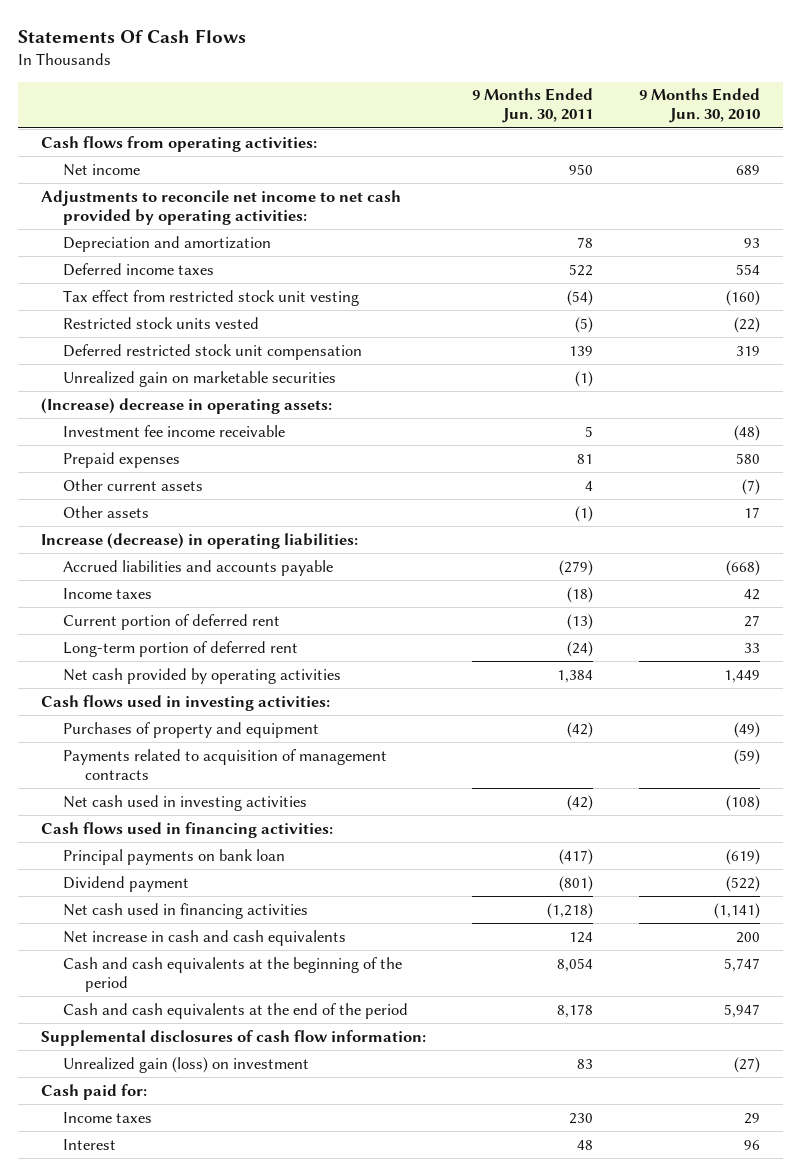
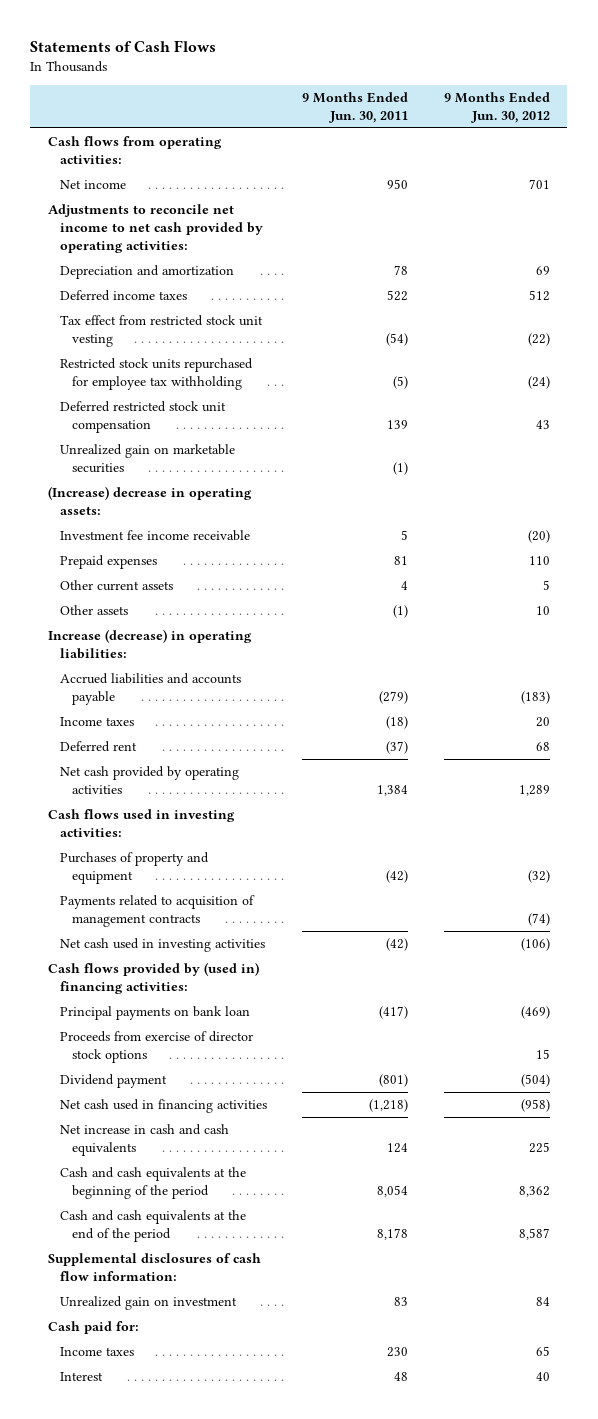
- Statements Of Cash Flows
+ Statements of Cash Flows
- | 9 Months Ended Jun. 30, 2011 | 9 Months Ended Jun. 30, 2010
+ | 9 Months Ended Jun. 30, 2011 | 9 Months Ended Jun. 30, 2012
- Restricted stock units vested | (5) | (22)
+ Restricted stock units repurchased for employee tax withholding | (5) | (24)
- Current portion of deferred rent | (13) | 27
- Long-term portion of deferred rent | (24) | 33
+ Deferred rent | (37) | 68
- Cash flows used in financing activities:
+ Cash flows provided by (used in) financing activities:
+ Proceeds from exercise of director stock options | | 15
- Unrealized gain (loss) on investment | 83 | (27)
+ Unrealized gain on investment | 83 | 84

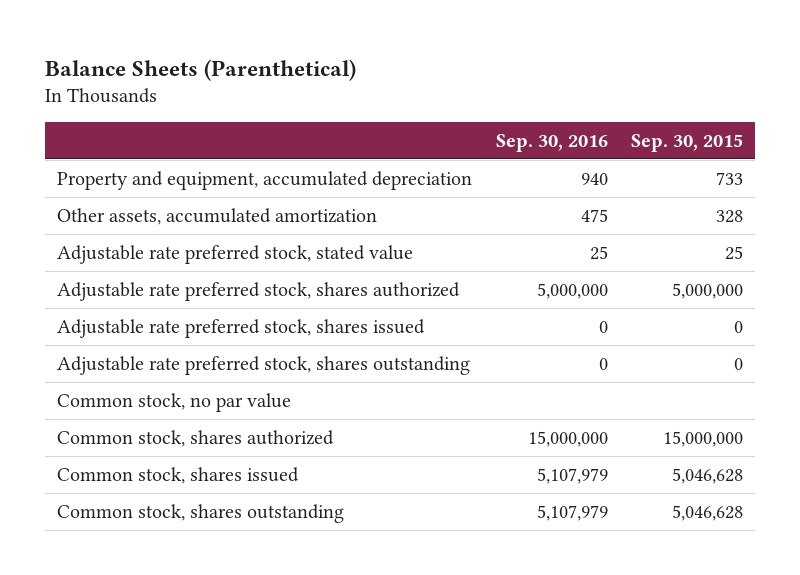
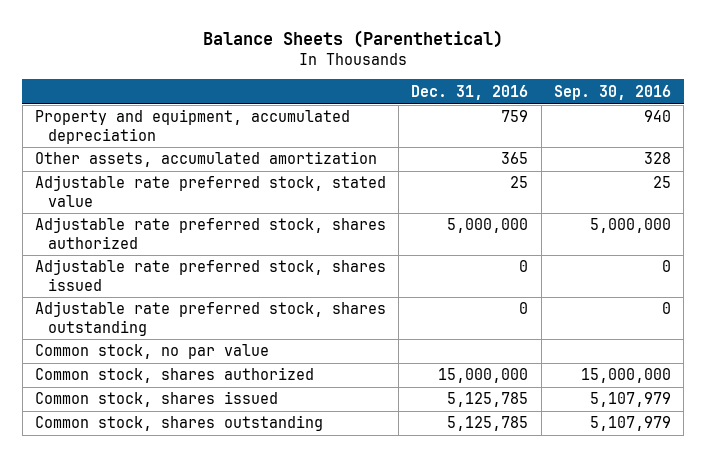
- | Sep. 30, 2016 | Sep. 30, 2015
+ | Dec. 31, 2016 | Sep. 30, 2016
- Other assets, accumulated amortization | 475 | 328
+ Other assets, accumulated amortization | 365 | 328

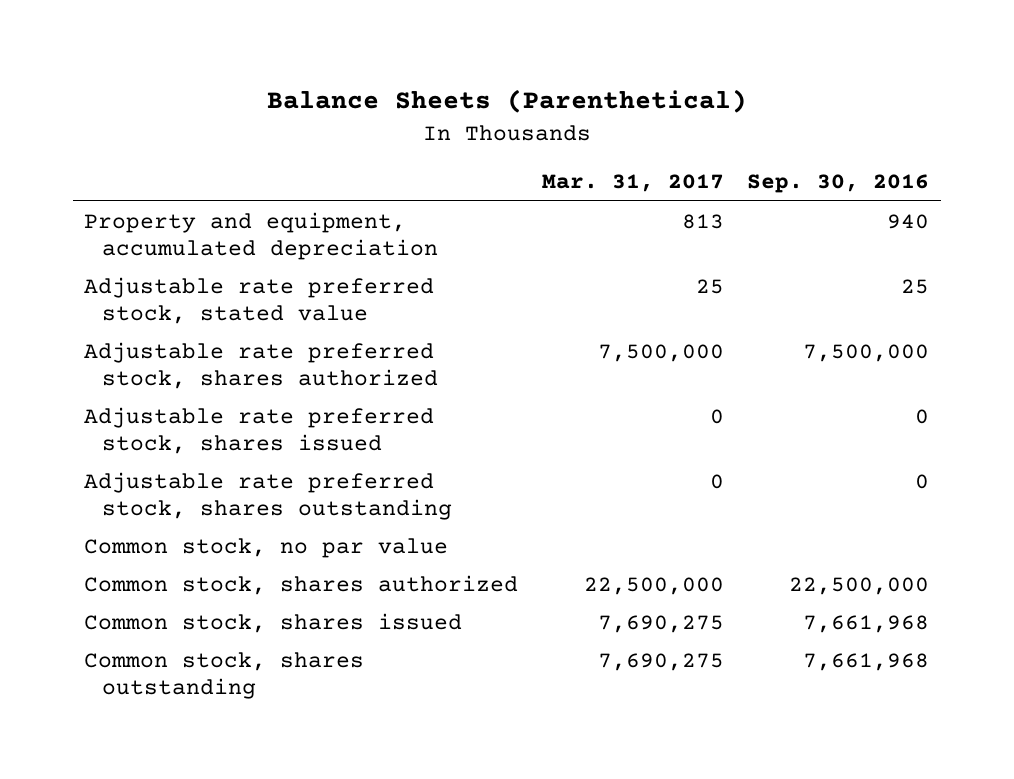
- | Dec. 31, 2016 | Sep. 30, 2016
+ | Mar. 31, 2017 | Sep. 30, 2016
- Other assets, accumulated amortization | 365 | 328
- Adjustable rate preferred stock, shares authorized | 5,000,000 | 5,000,000
+ Adjustable rate preferred stock, shares authorized | 7,500,000 | 7,500,000
- Common stock, shares authorized | 15,000,000 | 15,000,000
- Common stock, shares issued | 5,125,785 | 5,107,979
- Common stock, shares outstanding | 5,125,785 | 5,107,979
+ Common stock, shares authorized | 22,500,000 | 22,500,000
+ Common stock, shares issued | 7,690,275 | 7,661,968
+ Common stock, shares outstanding | 7,690,275 | 7,661,968

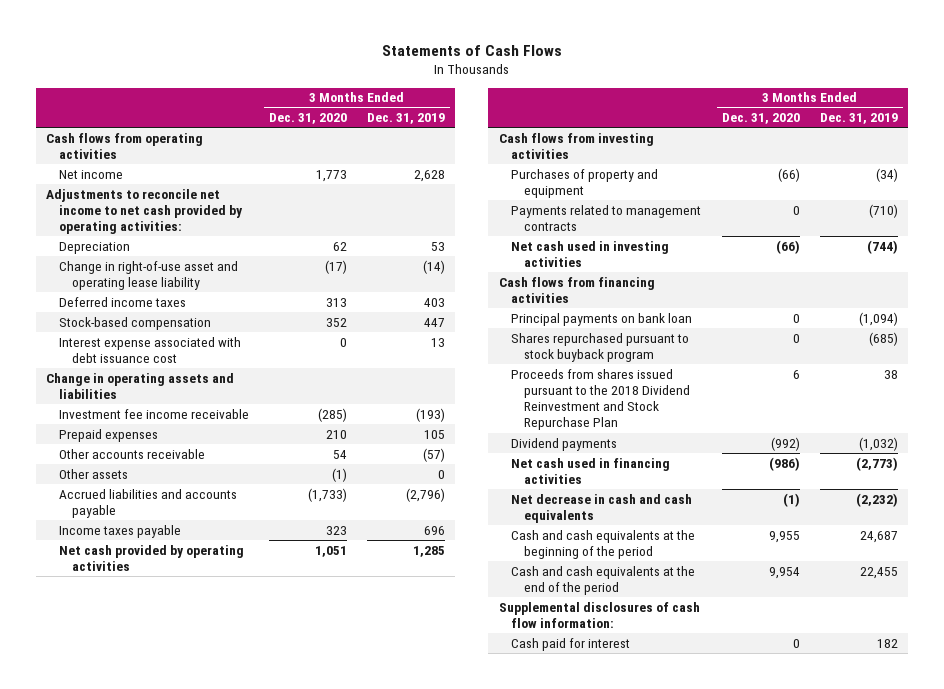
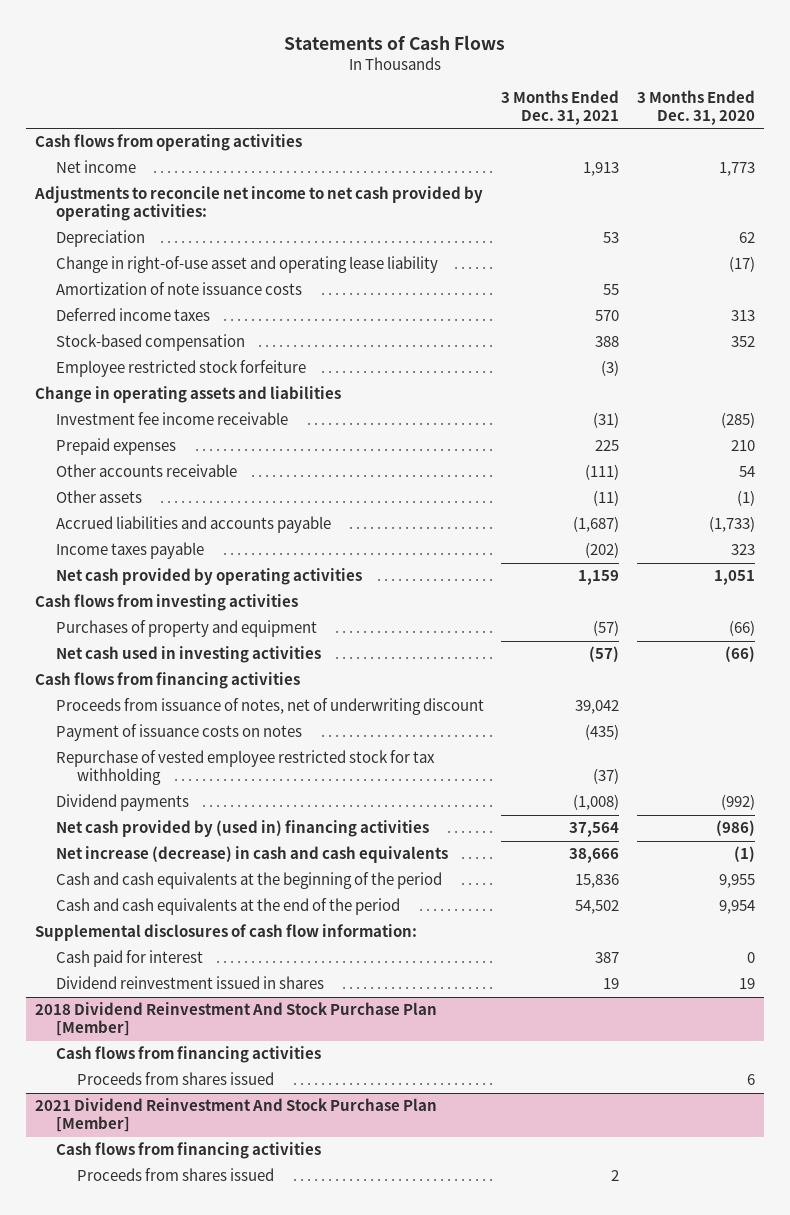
- | 3 Months Ended Dec. 31, 2020 | 3 Months Ended Dec. 31, 2019
+ | 3 Months Ended Dec. 31, 2021 | 3 Months Ended Dec. 31, 2020
+ Amortization of note issuance costs | 55 |
- Interest expense associated with debt issuance cost | 0 | 13
+ Employee restricted stock forfeiture | (3) |
- Payments related to management contracts | 0 | (710)
- Principal payments on bank loan | 0 | (1,094)
- Shares repurchased pursuant to stock buyback program | 0 | (685)
- Proceeds from shares issued pursuant to the 2018 Dividend Reinvestment and Stock Repurchase Plan | 6 | 38
+ Proceeds from issuance of notes, net of underwriting discount | 39,042 |
+ Payment of issuance costs on notes | (435) |
+ Repurchase of vested employee restricted stock for tax withholding | (37) |
- Net cash used in financing activities | (986) | (2,773)
- Net decrease in cash and cash equivalents | (1) | (2,232)
+ Net cash provided by (used in) financing activities | 37,564 | (986)
+ Net increase (decrease) in cash and cash equivalents | 38,666 | (1)
+ Dividend reinvestment issued in shares | 19 | 19
+ 2018 Dividend Reinvestment And Stock Purchase Plan [Member]
+ Cash flows from financing activities
+ Proceeds from shares issued | | 6
+ 2021 Dividend Reinvestment And Stock Purchase Plan [Member]
+ Cash flows from financing activities
+ Proceeds from shares issued | 2 |

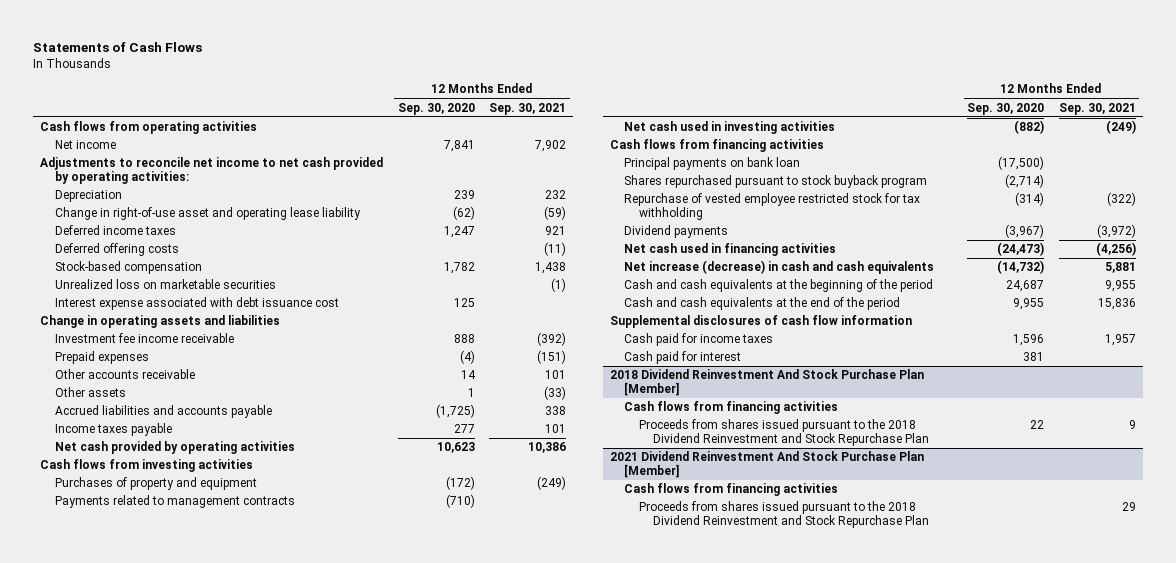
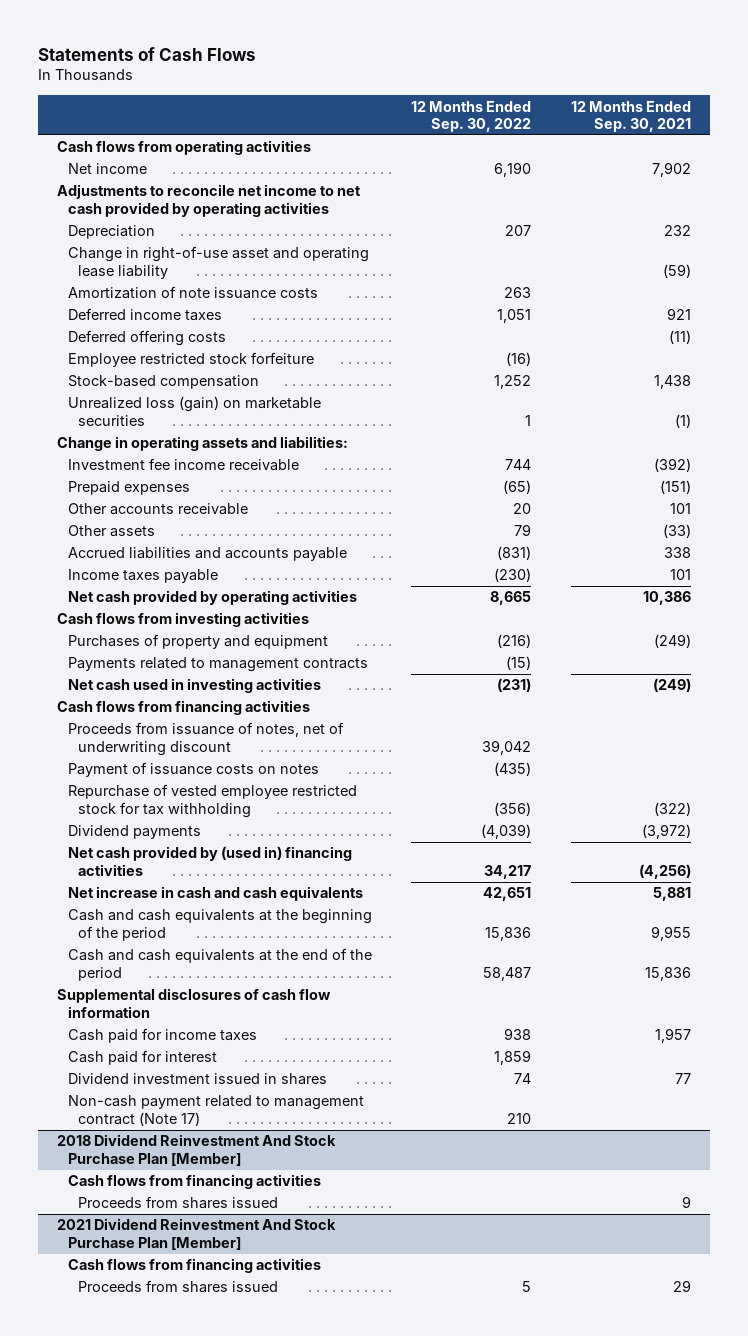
- | 12 Months Ended Sep. 30, 2020 | 12 Months Ended Sep. 30, 2021
+ | 12 Months Ended Sep. 30, 2022 | 12 Months Ended Sep. 30, 2021
- Adjustments to reconcile net income to net cash provided by operating activities:
+ Adjustments to reconcile net income to net cash provided by operating activities
+ Amortization of note issuance costs | 263 |
+ Employee restricted stock forfeiture | (16) |
- Unrealized loss on marketable securities | | (1)
- Interest expense associated with debt issuance cost | 125 |
- Change in operating assets and liabilities
+ Unrealized loss (gain) on marketable securities | 1 | (1)
+ Change in operating assets and liabilities:
- Principal payments on bank loan | (17,500) |
- Shares repurchased pursuant to stock buyback program | (2,714) |
+ Proceeds from issuance of notes, net of underwriting discount | 39,042 |
+ Payment of issuance costs on notes | (435) |
- Net cash used in financing activities | (24,473) | (4,256)
- Net increase (decrease) in cash and cash equivalents | (14,732) | 5,881
+ Net cash provided by (used in) financing activities | 34,217 | (4,256)
+ Net increase in cash and cash equivalents | 42,651 | 5,881
+ Dividend investment issued in shares | 74 | 77
+ Non-cash payment related to management contract (Note 17) | 210 |
@ 2018 Dividend Reinvestment And Stock Purchase Plan [Member]
- Proceeds from shares issued pursuant to the 2018 Dividend Reinvestment and Stock Repurchase Plan | 22 | 9
+ Proceeds from shares issued | | 9
@ 2021 Dividend Reinvestment And Stock Purchase Plan [Member]
- Proceeds from shares issued pursuant to the 2018 Dividend Reinvestment and Stock Repurchase Plan | | 29
+ Proceeds from shares issued | 5 | 29

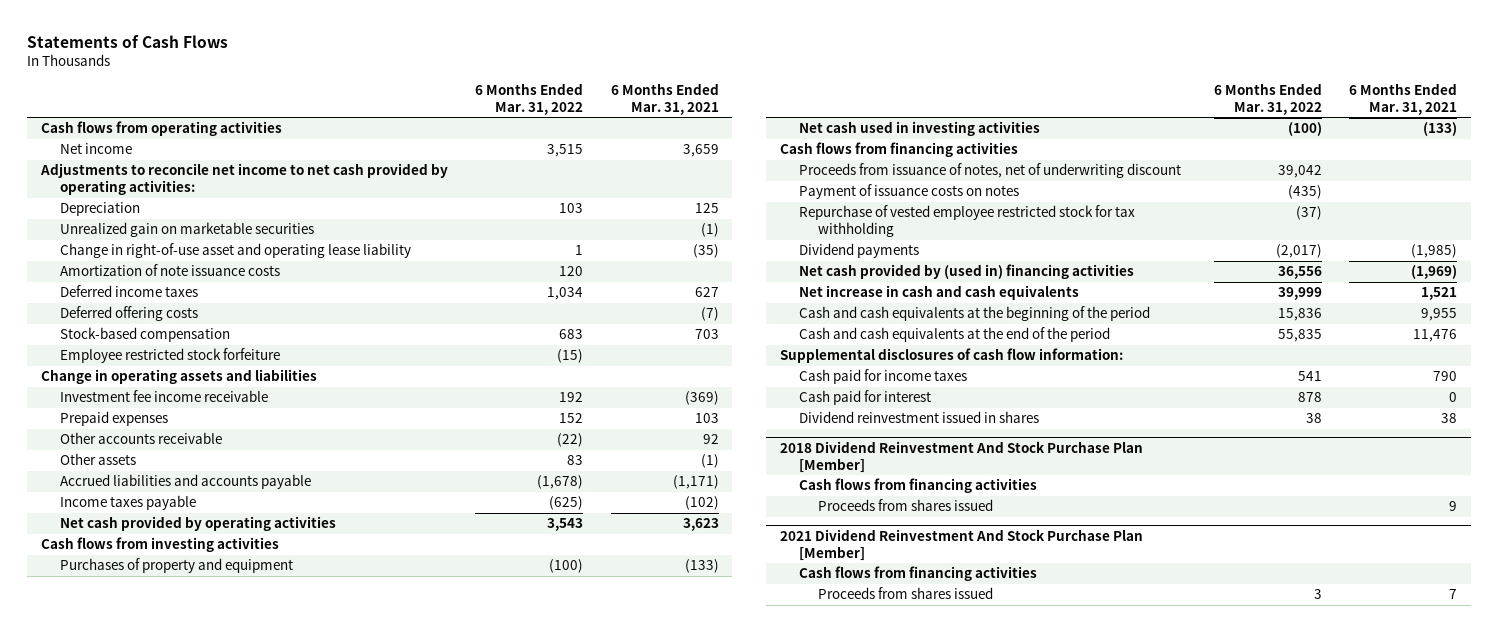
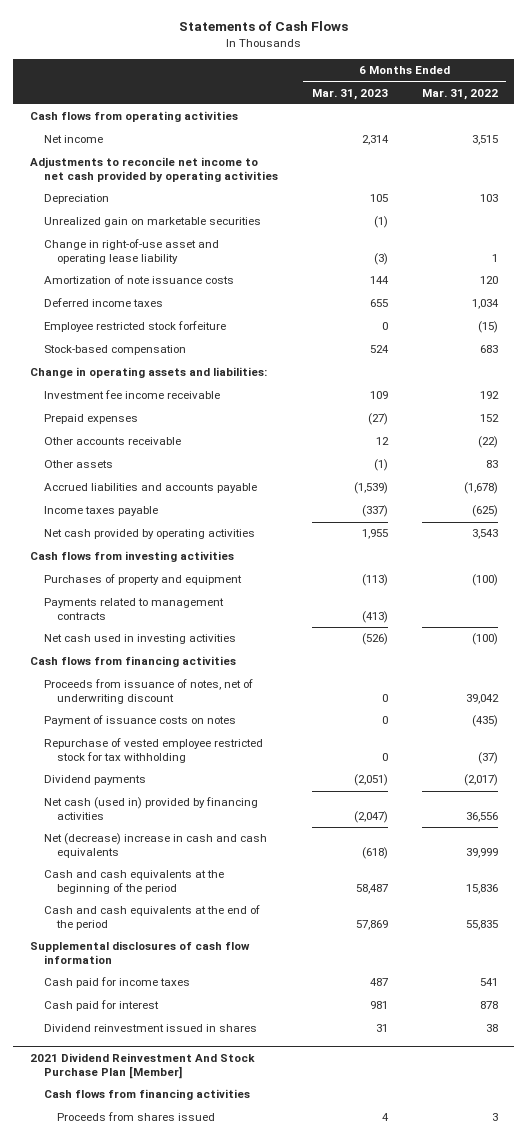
- | 6 Months Ended Mar. 31, 2022 | 6 Months Ended Mar. 31, 2021
+ | 6 Months Ended Mar. 31, 2023 | 6 Months Ended Mar. 31, 2022
- Adjustments to reconcile net income to net cash provided by operating activities:
+ Adjustments to reconcile net income to net cash provided by operating activities
- Deferred offering costs | | (7)
- Change in operating assets and liabilities
moved down: Stock-based compensation | 524 | 683
+ Change in operating assets and liabilities:
+ Payments related to management contracts | (413) |
- Net cash provided by (used in) financing activities | 36,556 | (1,969)
- Net increase in cash and cash equivalents | 39,999 | 1,521
+ Net cash (used in) provided by financing activities | (2,047) | 36,556
+ Net (decrease) increase in cash and cash equivalents | (618) | 39,999
- Supplemental disclosures of cash flow information:
+ Supplemental disclosures of cash flow information
- 2018 Dividend Reinvestment And Stock Purchase Plan [Member]
- Cash flows from financing activities
- Proceeds from shares issued | | 9

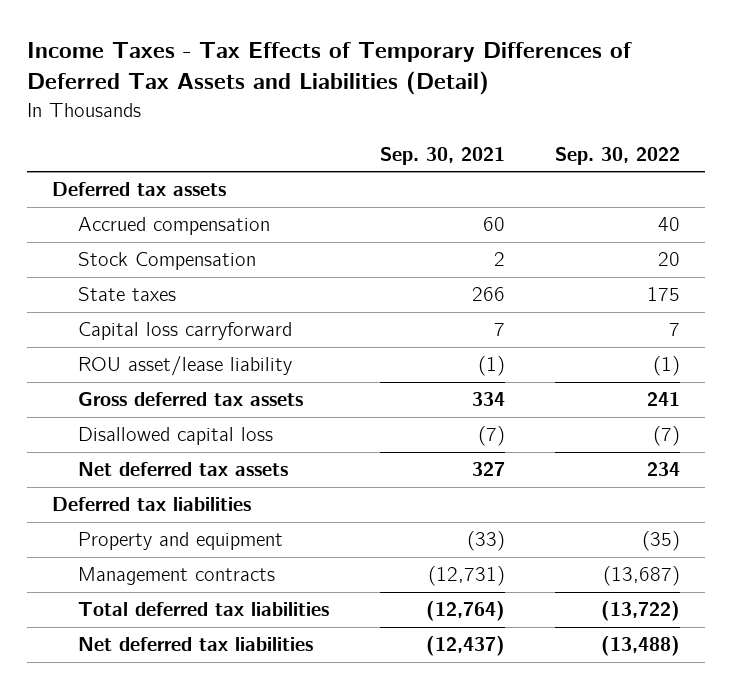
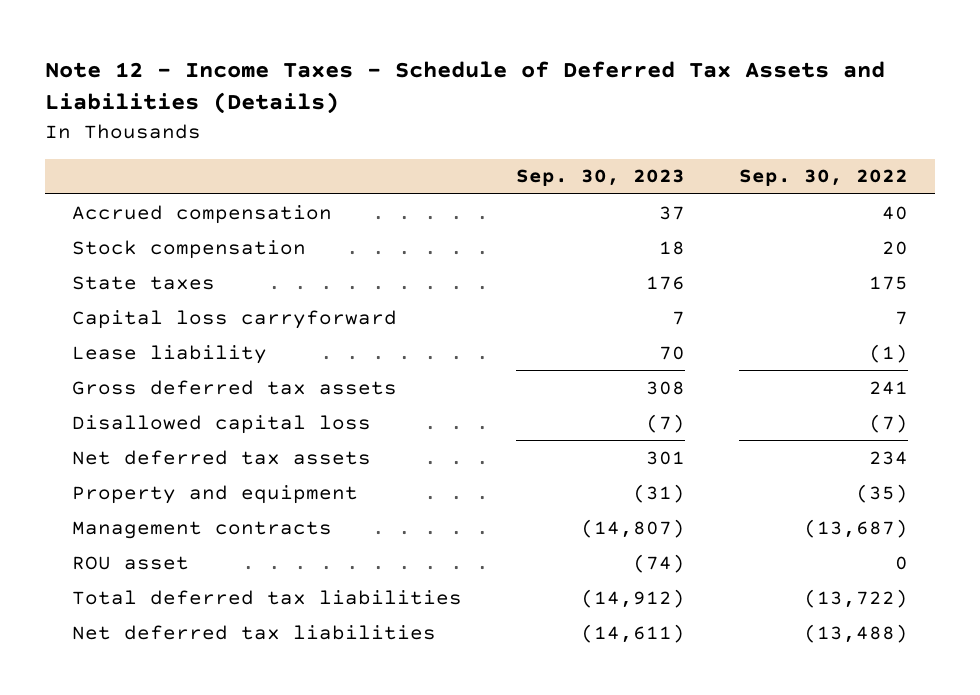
- Income Taxes - Tax Effects of Temporary Differences of Deferred Tax Assets and Liabilities (Detail)
+ Note 12 - Income Taxes - Schedule of Deferred Tax Assets and Liabilities (Details)
- | Sep. 30, 2021 | Sep. 30, 2022
+ | Sep. 30, 2023 | Sep. 30, 2022
- Deferred tax assets
- Stock Compensation | 2 | 20
+ Stock compensation | 18 | 20
- ROU asset/lease liability | (1) | (1)
+ Lease liability | 70 | (1)
- Deferred tax liabilities
+ ROU asset | (74) | 0

